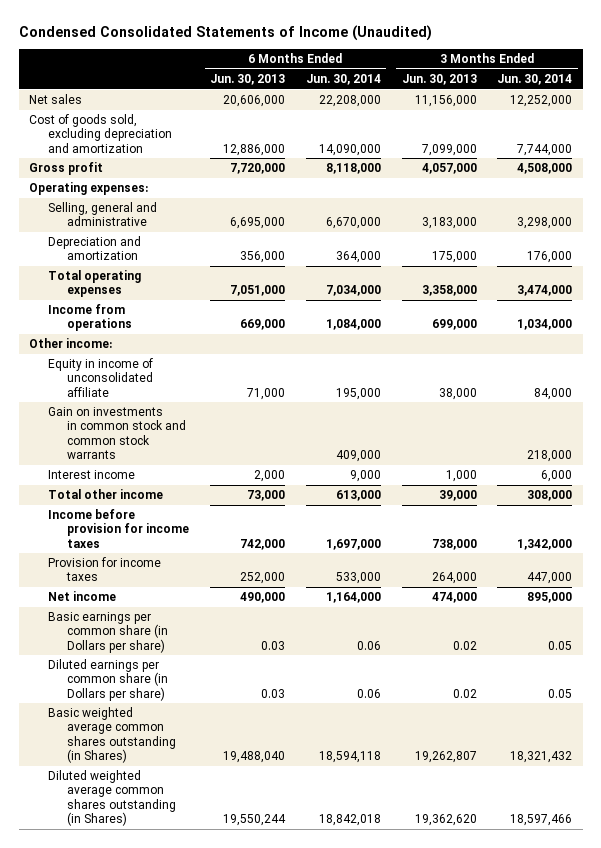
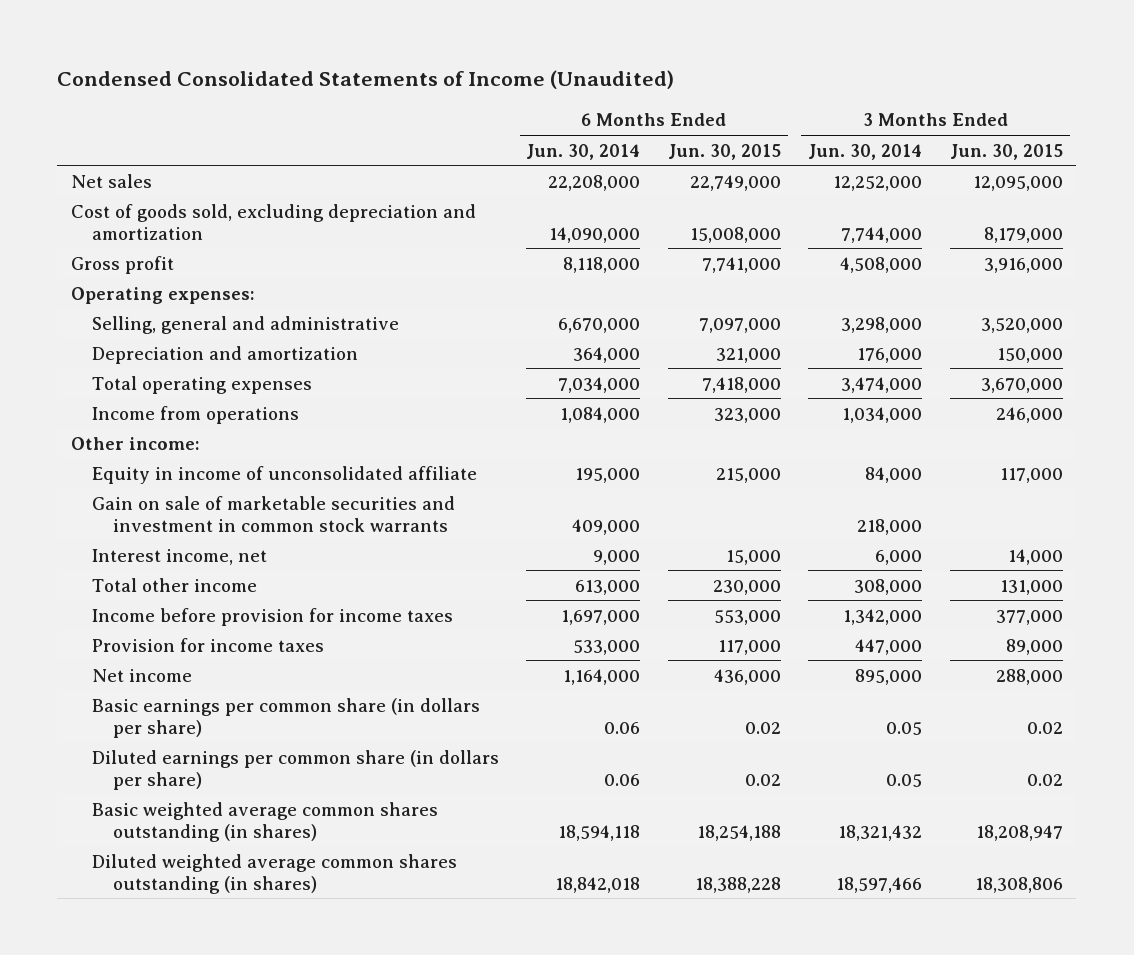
- | 6 Months Ended Jun. 30, 2013 | 6 Months Ended Jun. 30, 2014 | 3 Months Ended Jun. 30, 2013 | 3 Months Ended Jun. 30, 2014
+ | 6 Months Ended Jun. 30, 2014 | 6 Months Ended Jun. 30, 2015 | 3 Months Ended Jun. 30, 2014 | 3 Months Ended Jun. 30, 2015
- Gain on investments in common stock and common stock warrants | | 409,000 | | 218,000
- Interest income | 2,000 | 9,000 | 1,000 | 6,000
+ Gain on sale of marketable securities and investment in common stock warrants | 409,000 | | 218,000 |
+ Interest income, net | 9,000 | 15,000 | 6,000 | 14,000
- Basic earnings per common share (in Dollars per share) | 0.03 | 0.06 | 0.02 | 0.05
- Diluted earnings per common share (in Dollars per share) | 0.03 | 0.06 | 0.02 | 0.05
- Basic weighted average common shares outstanding (in Shares) | 19,488,040 | 18,594,118 | 19,262,807 | 18,321,432
- Diluted weighted average common shares outstanding (in Shares) | 19,550,244 | 18,842,018 | 19,362,620 | 18,597,466
+ Basic earnings per common share (in dollars per share) | 0.06 | 0.02 | 0.05 | 0.02
+ Diluted earnings per common share (in dollars per share) | 0.06 | 0.02 | 0.05 | 0.02
+ Basic weighted average common shares outstanding (in shares) | 18,594,118 | 18,254,188 | 18,321,432 | 18,208,947
+ Diluted weighted average common shares outstanding (in shares) | 18,842,018 | 18,388,228 | 18,597,466 | 18,308,806

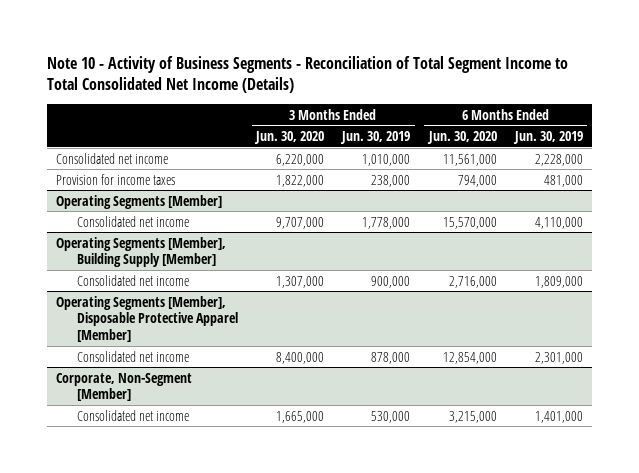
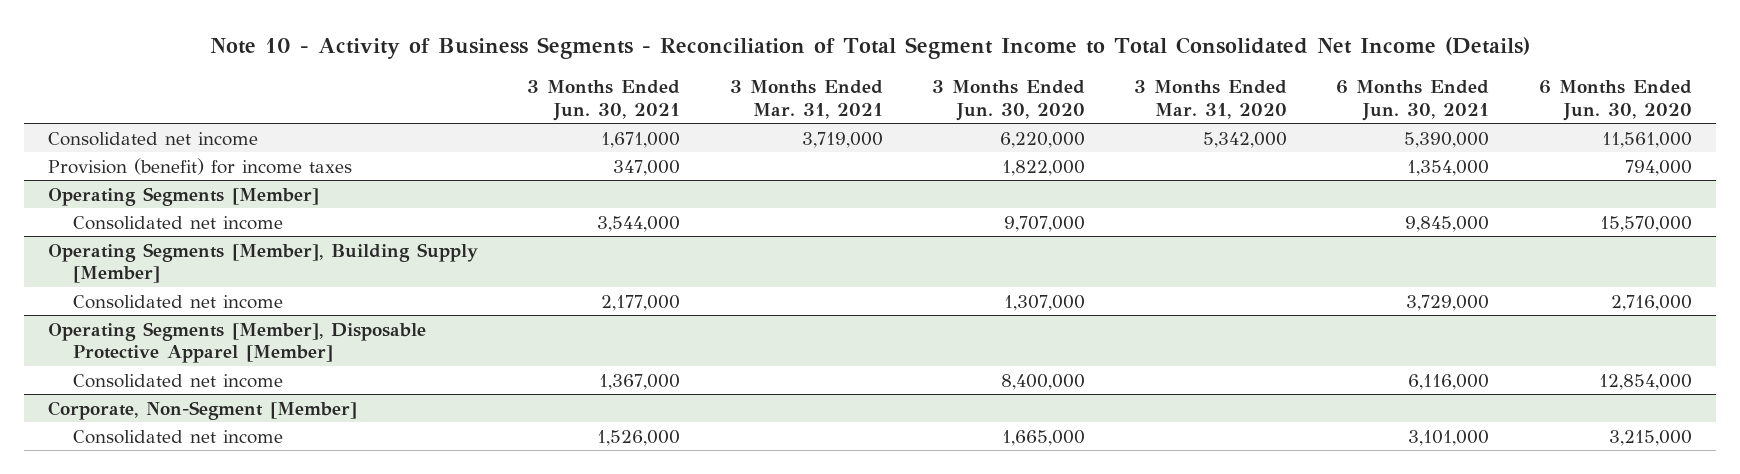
- | 3 Months Ended Jun. 30, 2020 | 3 Months Ended Jun. 30, 2019 | 6 Months Ended Jun. 30, 2020 | 6 Months Ended Jun. 30, 2019
+ | 3 Months Ended Jun. 30, 2021 | 3 Months Ended Mar. 31, 2021 | 3 Months Ended Jun. 30, 2020 | 3 Months Ended Mar. 31, 2020 | 6 Months Ended Jun. 30, 2021 | 6 Months Ended Jun. 30, 2020
- Provision for income taxes | 1,822,000 | 238,000 | 794,000 | 481,000
+ Provision (benefit) for income taxes | 347,000 | | 1,822,000 | | 1,354,000 | 794,000

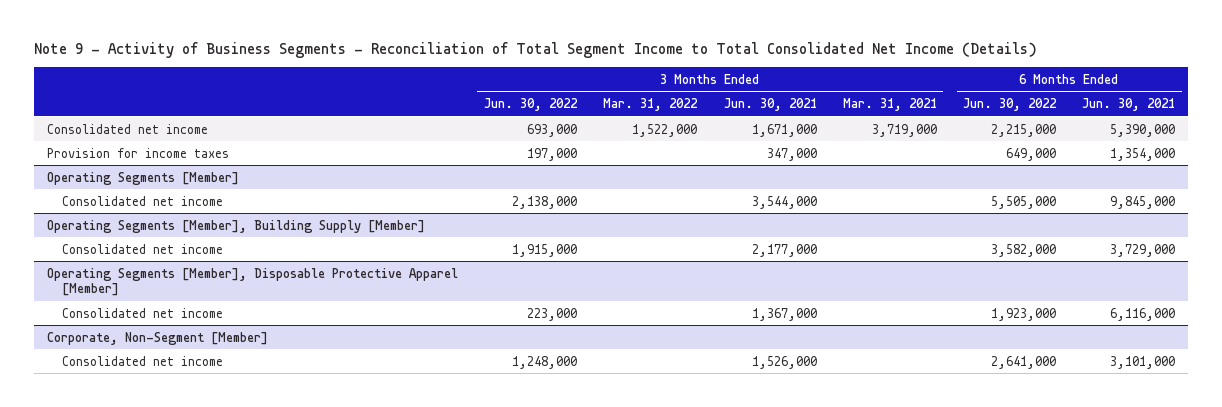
- Note 10 - Activity of Business Segments - Reconciliation of Total Segment Income to Total Consolidated Net Income (Details)
+ Note 9 - Activity of Business Segments - Reconciliation of Total Segment Income to Total Consolidated Net Income (Details)
- | 3 Months Ended Jun. 30, 2021 | 3 Months Ended Mar. 31, 2021 | 3 Months Ended Jun. 30, 2020 | 3 Months Ended Mar. 31, 2020 | 6 Months Ended Jun. 30, 2021 | 6 Months Ended Jun. 30, 2020
+ | 3 Months Ended Jun. 30, 2022 | 3 Months Ended Mar. 31, 2022 | 3 Months Ended Jun. 30, 2021 | 3 Months Ended Mar. 31, 2021 | 6 Months Ended Jun. 30, 2022 | 6 Months Ended Jun. 30, 2021
- Provision (benefit) for income taxes | 347,000 | | 1,822,000 | | 1,354,000 | 794,000
+ Provision for income taxes | 197,000 | | 347,000 | | 649,000 | 1,354,000

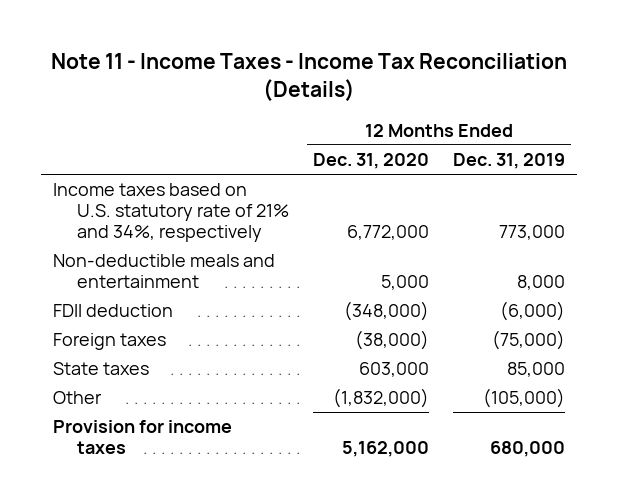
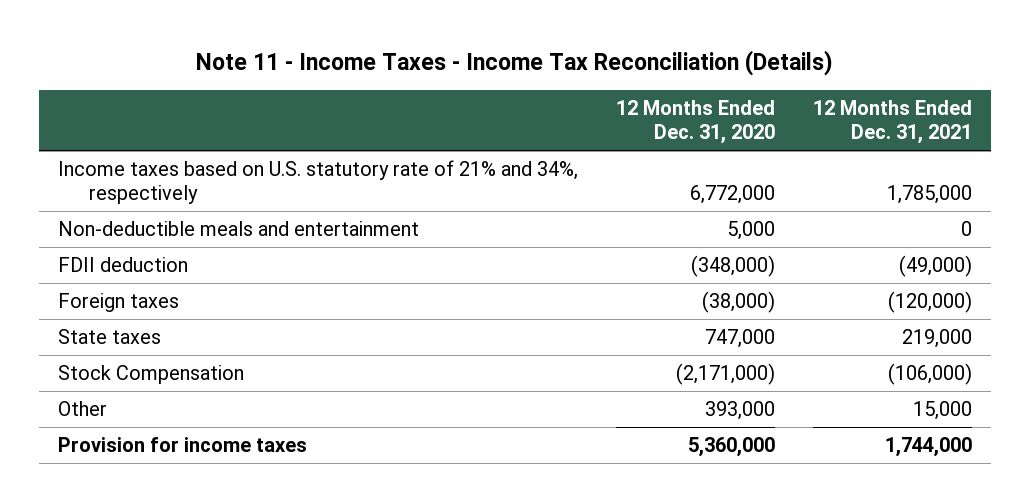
- | 12 Months Ended Dec. 31, 2020 | 12 Months Ended Dec. 31, 2019
+ | 12 Months Ended Dec. 31, 2020 | 12 Months Ended Dec. 31, 2021
- State taxes | 603,000 | 85,000
- Other | (1,832,000) | (105,000)
- Provision for income taxes | 5,162,000 | 680,000
+ State taxes | 747,000 | 219,000
+ Stock Compensation | (2,171,000) | (106,000)
+ Other | 393,000 | 15,000
+ Provision for income taxes | 5,360,000 | 1,744,000

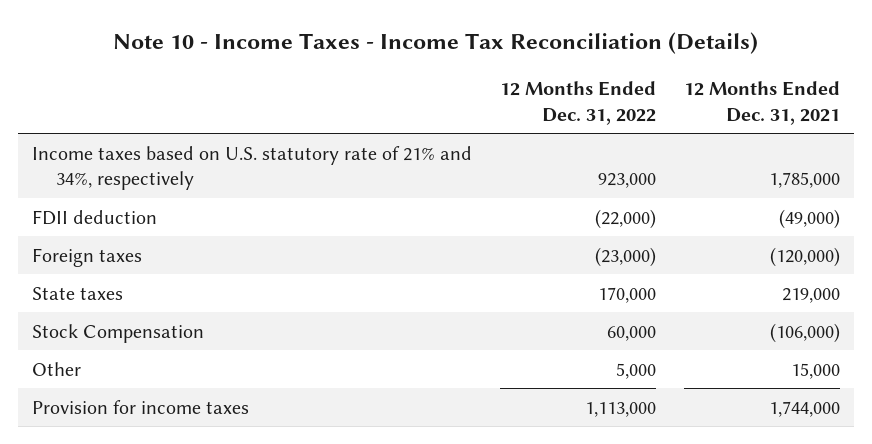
- Note 11 - Income Taxes - Income Tax Reconciliation (Details)
+ Note 10 - Income Taxes - Income Tax Reconciliation (Details)
- | 12 Months Ended Dec. 31, 2020 | 12 Months Ended Dec. 31, 2021
+ | 12 Months Ended Dec. 31, 2022 | 12 Months Ended Dec. 31, 2021
- Non-deductible meals and entertainment | 5,000 | 0

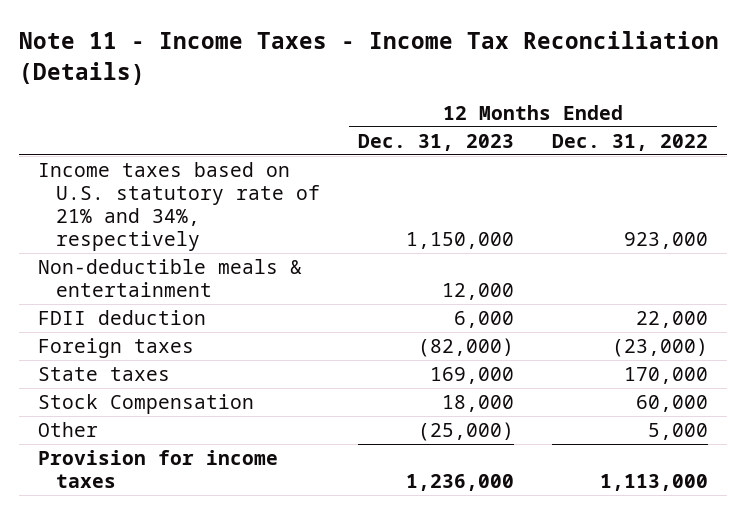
- Note 10 - Income Taxes - Income Tax Reconciliation (Details)
+ Note 11 - Income Taxes - Income Tax Reconciliation (Details)
- | 12 Months Ended Dec. 31, 2022 | 12 Months Ended Dec. 31, 2021
+ | 12 Months Ended Dec. 31, 2023 | 12 Months Ended Dec. 31, 2022
- FDII deduction | (22,000) | (49,000)
+ Non-deductible meals & entertainment | 12,000 |
+ FDII deduction | 6,000 | 22,000

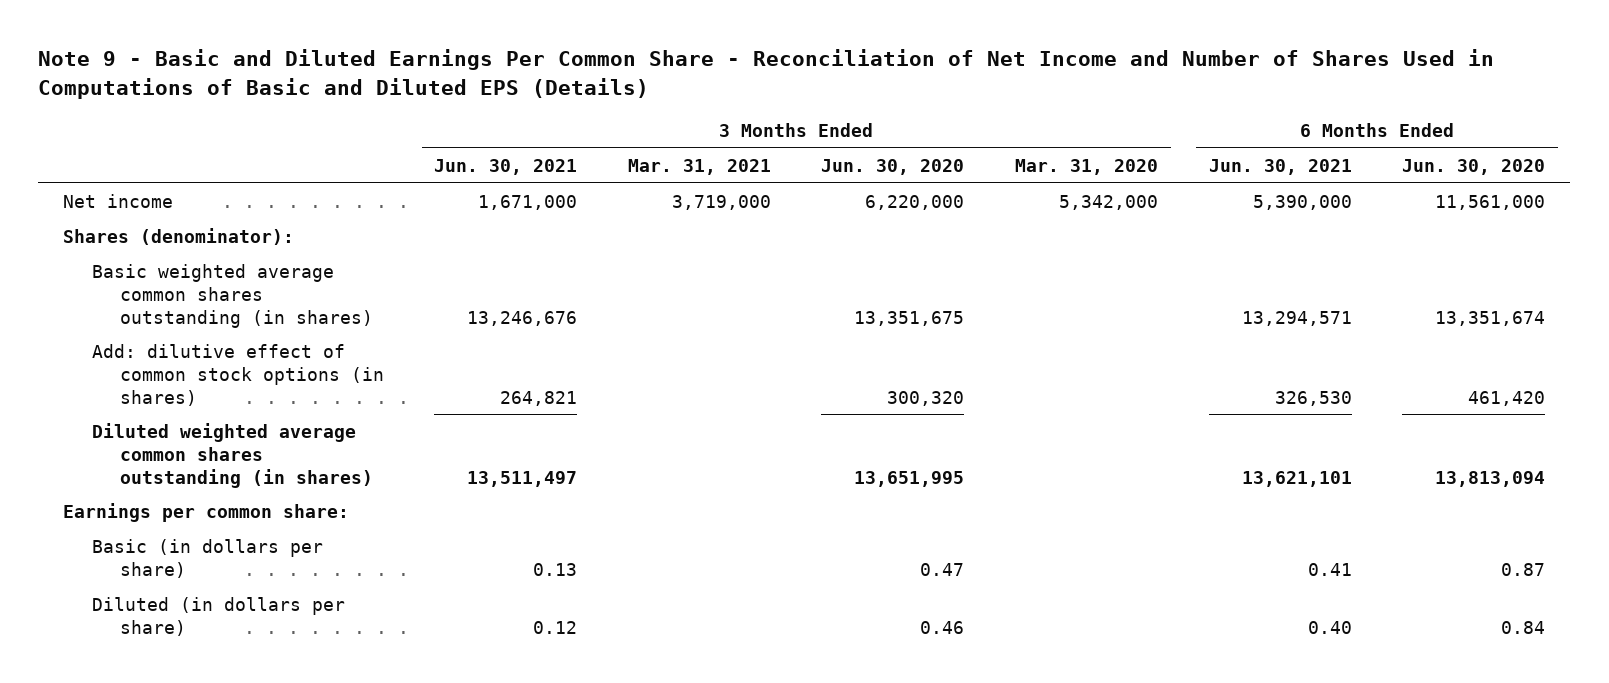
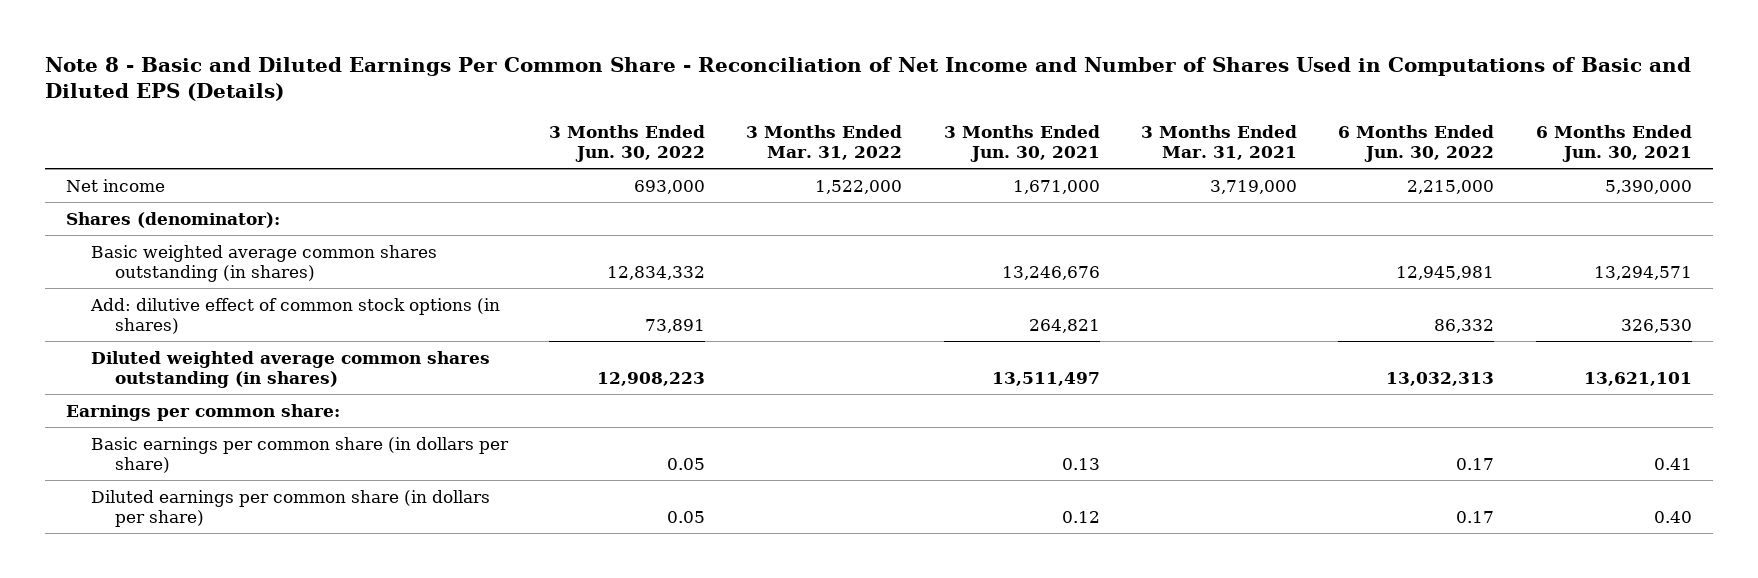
- Note 9 - Basic and Diluted Earnings Per Common Share - Reconciliation of Net Income and Number of Shares Used in Computations of Basic and Diluted EPS (Details)
+ Note 8 - Basic and Diluted Earnings Per Common Share - Reconciliation of Net Income and Number of Shares Used in Computations of Basic and Diluted EPS (Details)
- | 3 Months Ended Jun. 30, 2021 | 3 Months Ended Mar. 31, 2021 | 3 Months Ended Jun. 30, 2020 | 3 Months Ended Mar. 31, 2020 | 6 Months Ended Jun. 30, 2021 | 6 Months Ended Jun. 30, 2020
+ | 3 Months Ended Jun. 30, 2022 | 3 Months Ended Mar. 31, 2022 | 3 Months Ended Jun. 30, 2021 | 3 Months Ended Mar. 31, 2021 | 6 Months Ended Jun. 30, 2022 | 6 Months Ended Jun. 30, 2021
- Basic (in dollars per share) | 0.13 | | 0.47 | | 0.41 | 0.87
- Diluted (in dollars per share) | 0.12 | | 0.46 | | 0.40 | 0.84
+ Basic earnings per common share (in dollars per share) | 0.05 | | 0.13 | | 0.17 | 0.41
+ Diluted earnings per common share (in dollars per share) | 0.05 | | 0.12 | | 0.17 | 0.40

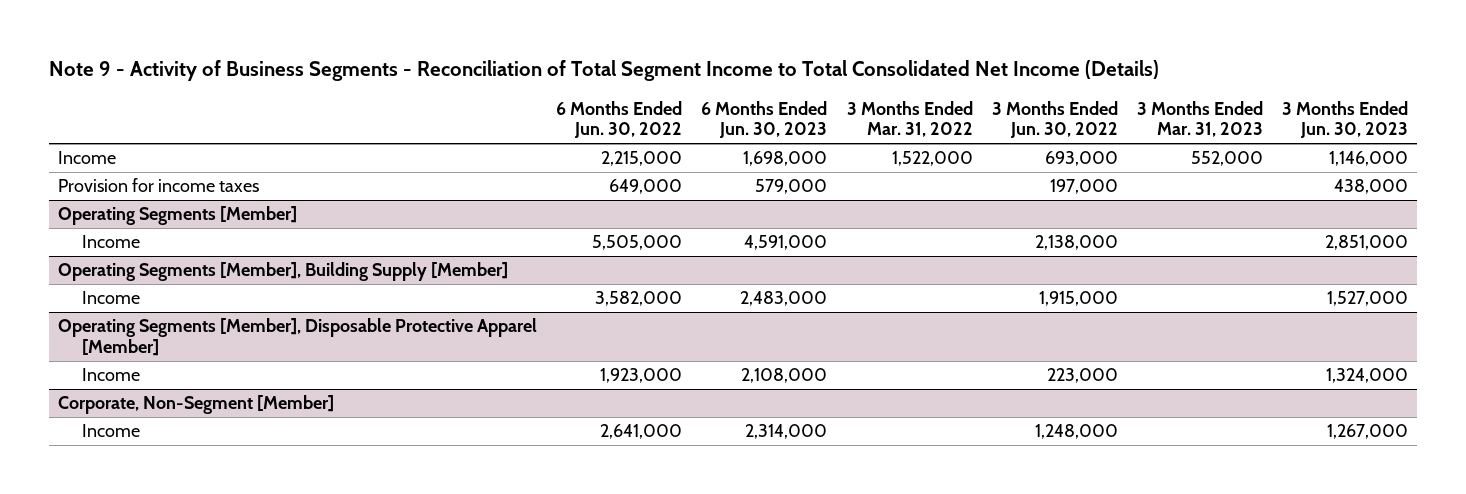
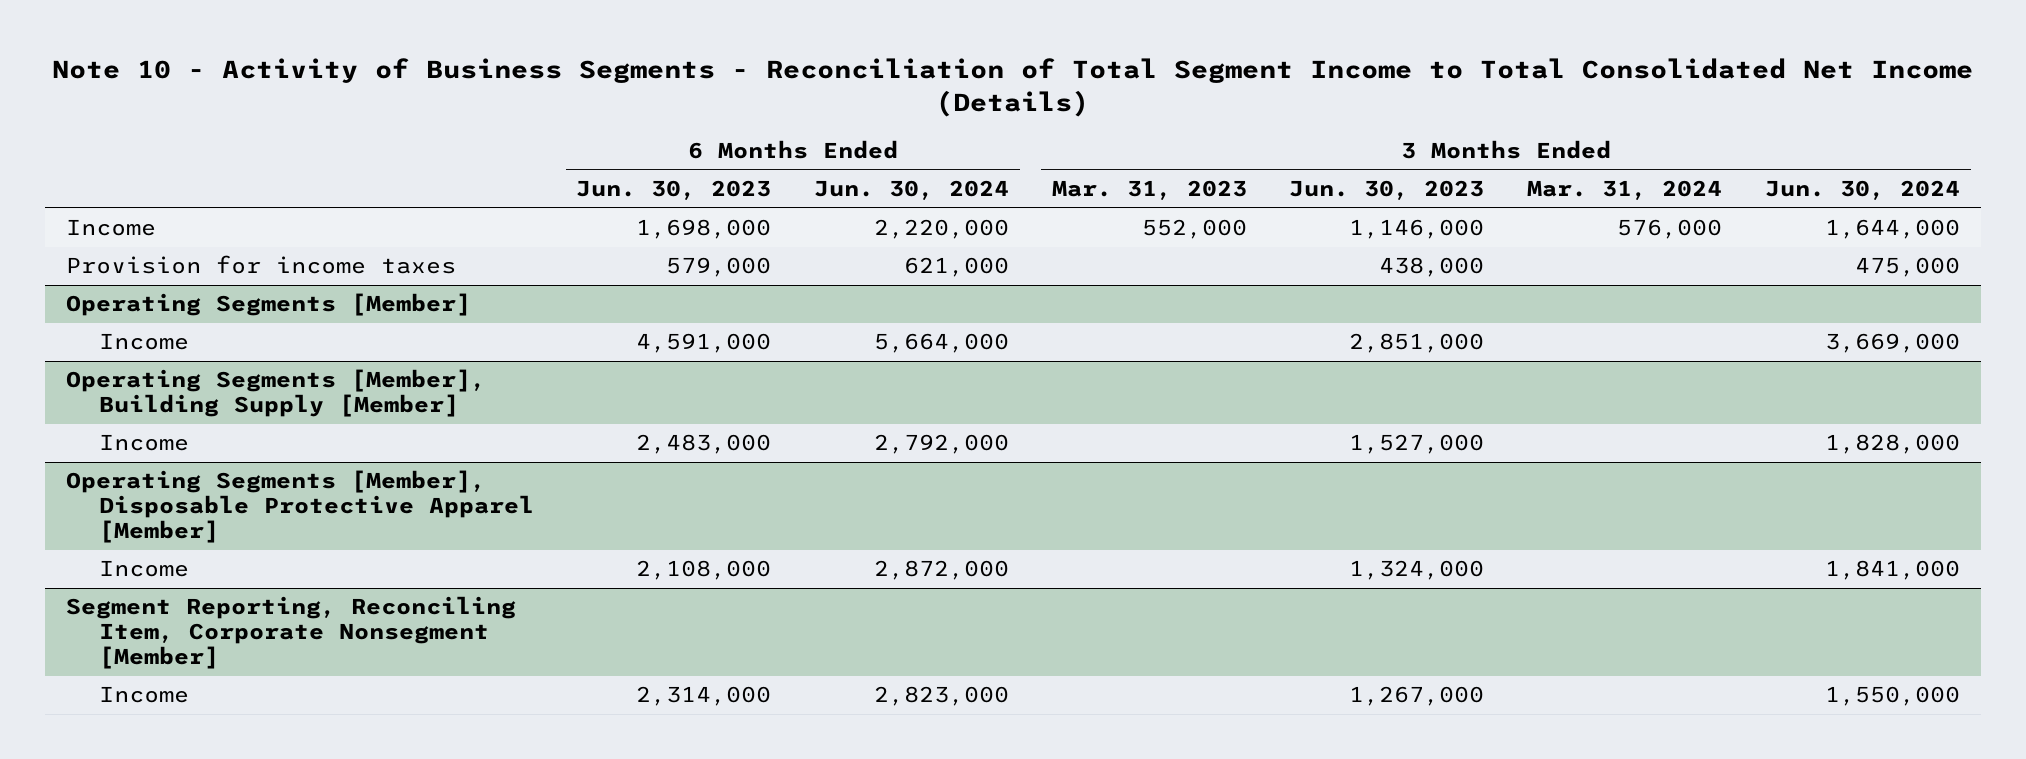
- Note 9 - Activity of Business Segments - Reconciliation of Total Segment Income to Total Consolidated Net Income (Details)
+ Note 10 - Activity of Business Segments - Reconciliation of Total Segment Income to Total Consolidated Net Income (Details)
- | 6 Months Ended Jun. 30, 2022 | 6 Months Ended Jun. 30, 2023 | 3 Months Ended Mar. 31, 2022 | 3 Months Ended Jun. 30, 2022 | 3 Months Ended Mar. 31, 2023 | 3 Months Ended Jun. 30, 2023
+ | 6 Months Ended Jun. 30, 2023 | 6 Months Ended Jun. 30, 2024 | 3 Months Ended Mar. 31, 2023 | 3 Months Ended Jun. 30, 2023 | 3 Months Ended Mar. 31, 2024 | 3 Months Ended Jun. 30, 2024
- Corporate, Non-Segment [Member]
+ Segment Reporting, Reconciling Item, Corporate Nonsegment [Member]

